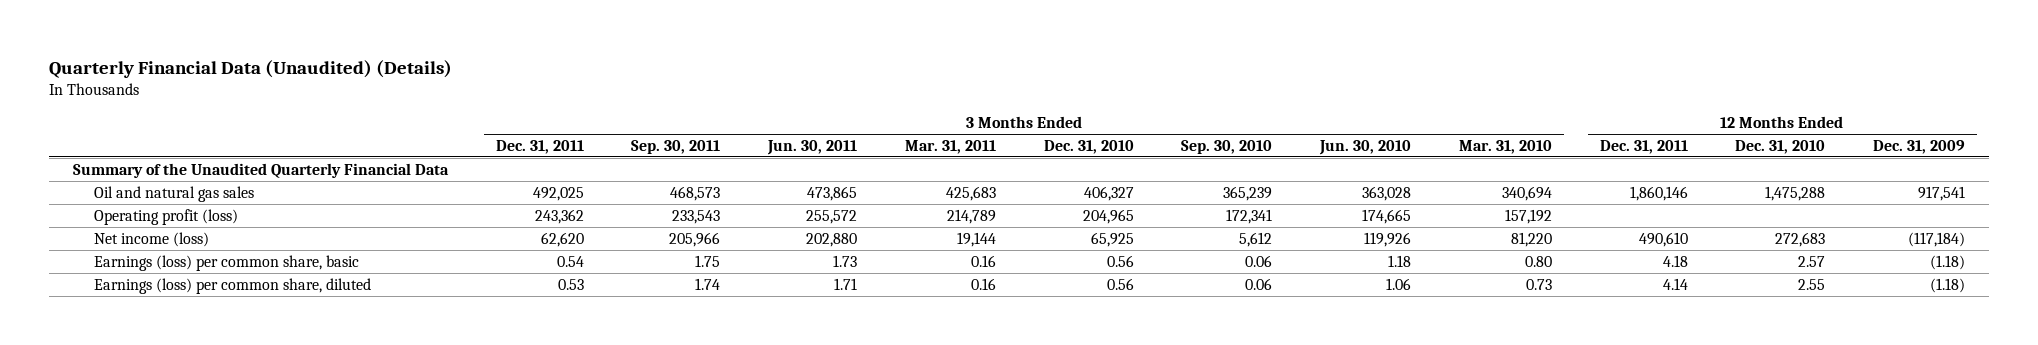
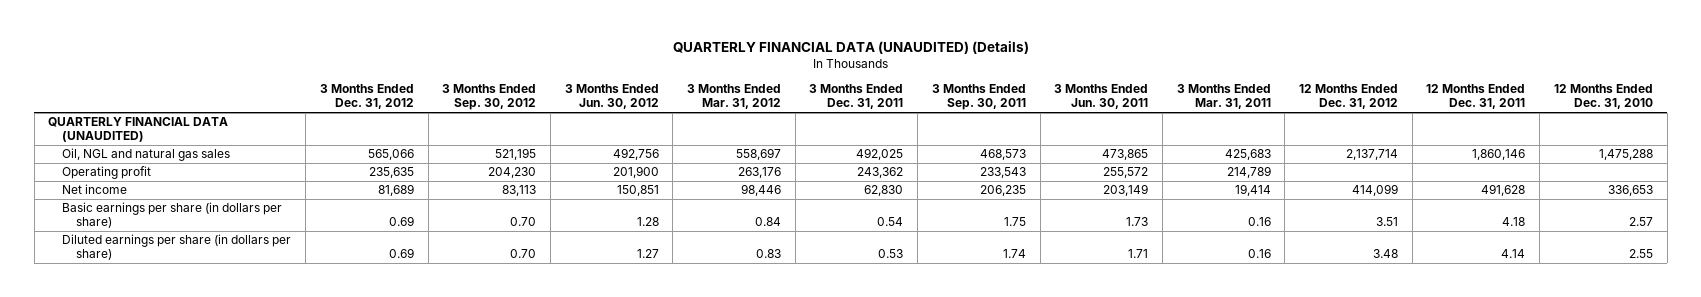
- Quarterly Financial Data (Unaudited) (Details)
+ QUARTERLY FINANCIAL DATA (UNAUDITED) (Details)
- | 3 Months Ended Dec. 31, 2011 | 3 Months Ended Sep. 30, 2011 | 3 Months Ended Jun. 30, 2011 | 3 Months Ended Mar. 31, 2011 | 3 Months Ended Dec. 31, 2010 | 3 Months Ended Sep. 30, 2010 | 3 Months Ended Jun. 30, 2010 | 3 Months Ended Mar. 31, 2010 | 12 Months Ended Dec. 31, 2011 | 12 Months Ended Dec. 31, 2010 | 12 Months Ended Dec. 31, 2009
+ | 3 Months Ended Dec. 31, 2012 | 3 Months Ended Sep. 30, 2012 | 3 Months Ended Jun. 30, 2012 | 3 Months Ended Mar. 31, 2012 | 3 Months Ended Dec. 31, 2011 | 3 Months Ended Sep. 30, 2011 | 3 Months Ended Jun. 30, 2011 | 3 Months Ended Mar. 31, 2011 | 12 Months Ended Dec. 31, 2012 | 12 Months Ended Dec. 31, 2011 | 12 Months Ended Dec. 31, 2010
- Summary of the Unaudited Quarterly Financial Data
- Oil and natural gas sales | 492,025 | 468,573 | 473,865 | 425,683 | 406,327 | 365,239 | 363,028 | 340,694 | 1,860,146 | 1,475,288 | 917,541
- Operating profit (loss) | 243,362 | 233,543 | 255,572 | 214,789 | 204,965 | 172,341 | 174,665 | 157,192 | | |
- Net income (loss) | 62,620 | 205,966 | 202,880 | 19,144 | 65,925 | 5,612 | 119,926 | 81,220 | 490,610 | 272,683 | (117,184)
- Earnings (loss) per common share, basic | 0.54 | 1.75 | 1.73 | 0.16 | 0.56 | 0.06 | 1.18 | 0.80 | 4.18 | 2.57 | (1.18)
- Earnings (loss) per common share, diluted | 0.53 | 1.74 | 1.71 | 0.16 | 0.56 | 0.06 | 1.06 | 0.73 | 4.14 | 2.55 | (1.18)
+ QUARTERLY FINANCIAL DATA (UNAUDITED)
+ Oil, NGL and natural gas sales | 565,066 | 521,195 | 492,756 | 558,697 | 492,025 | 468,573 | 473,865 | 425,683 | 2,137,714 | 1,860,146 | 1,475,288
+ Operating profit | 235,635 | 204,230 | 201,900 | 263,176 | 243,362 | 233,543 | 255,572 | 214,789 | | |
+ Net income | 81,689 | 83,113 | 150,851 | 98,446 | 62,830 | 206,235 | 203,149 | 19,414 | 414,099 | 491,628 | 336,653
+ Basic earnings per share (in dollars per share) | 0.69 | 0.70 | 1.28 | 0.84 | 0.54 | 1.75 | 1.73 | 0.16 | 3.51 | 4.18 | 2.57
+ Diluted earnings per share (in dollars per share) | 0.69 | 0.70 | 1.27 | 0.83 | 0.53 | 1.74 | 1.71 | 0.16 | 3.48 | 4.14 | 2.55

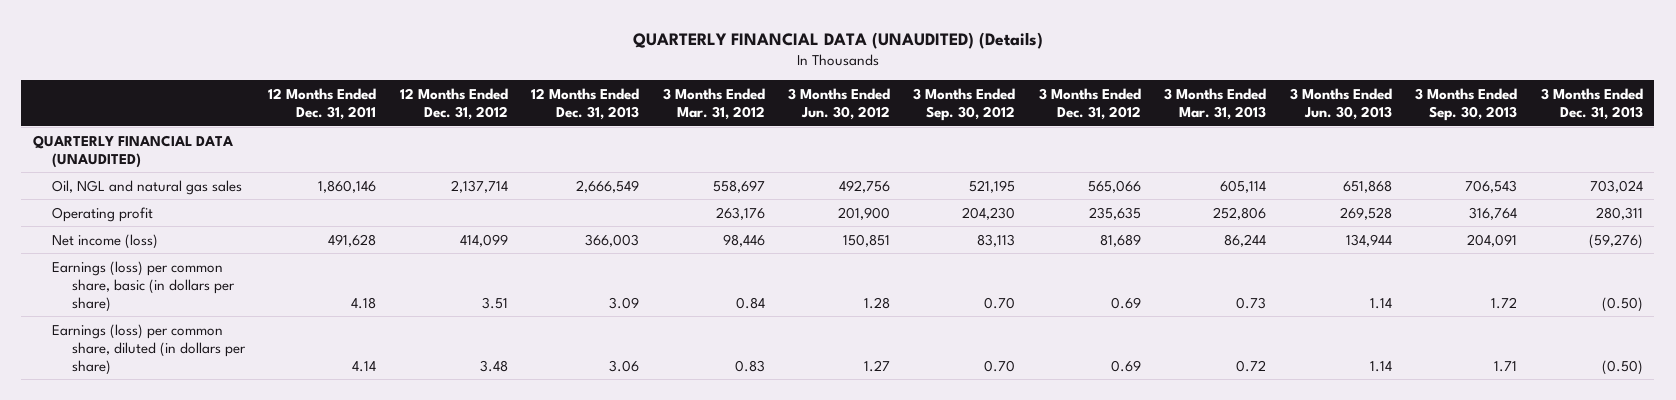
- | 3 Months Ended Dec. 31, 2012 | 3 Months Ended Sep. 30, 2012 | 3 Months Ended Jun. 30, 2012 | 3 Months Ended Mar. 31, 2012 | 3 Months Ended Dec. 31, 2011 | 3 Months Ended Sep. 30, 2011 | 3 Months Ended Jun. 30, 2011 | 3 Months Ended Mar. 31, 2011 | 12 Months Ended Dec. 31, 2012 | 12 Months Ended Dec. 31, 2011 | 12 Months Ended Dec. 31, 2010
+ | 12 Months Ended Dec. 31, 2011 | 12 Months Ended Dec. 31, 2012 | 12 Months Ended Dec. 31, 2013 | 3 Months Ended Mar. 31, 2012 | 3 Months Ended Jun. 30, 2012 | 3 Months Ended Sep. 30, 2012 | 3 Months Ended Dec. 31, 2012 | 3 Months Ended Mar. 31, 2013 | 3 Months Ended Jun. 30, 2013 | 3 Months Ended Sep. 30, 2013 | 3 Months Ended Dec. 31, 2013
- Net income | 81,689 | 83,113 | 150,851 | 98,446 | 62,830 | 206,235 | 203,149 | 19,414 | 414,099 | 491,628 | 336,653
- Basic earnings per share (in dollars per share) | 0.69 | 0.70 | 1.28 | 0.84 | 0.54 | 1.75 | 1.73 | 0.16 | 3.51 | 4.18 | 2.57
- Diluted earnings per share (in dollars per share) | 0.69 | 0.70 | 1.27 | 0.83 | 0.53 | 1.74 | 1.71 | 0.16 | 3.48 | 4.14 | 2.55
+ Net income (loss) | 491,628 | 414,099 | 366,003 | 98,446 | 150,851 | 83,113 | 81,689 | 86,244 | 134,944 | 204,091 | (59,276)
+ Earnings (loss) per common share, basic (in dollars per share) | 4.18 | 3.51 | 3.09 | 0.84 | 1.28 | 0.70 | 0.69 | 0.73 | 1.14 | 1.72 | (0.50)
+ Earnings (loss) per common share, diluted (in dollars per share) | 4.14 | 3.48 | 3.06 | 0.83 | 1.27 | 0.70 | 0.69 | 0.72 | 1.14 | 1.71 | (0.50)

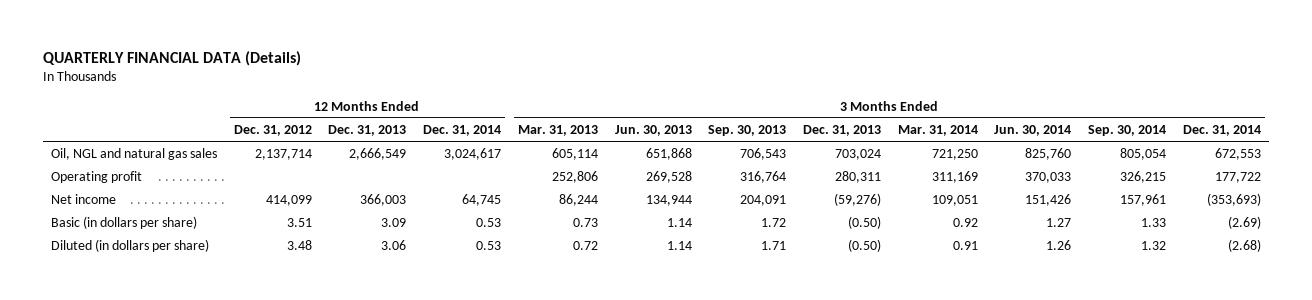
- QUARTERLY FINANCIAL DATA (UNAUDITED) (Details)
+ QUARTERLY FINANCIAL DATA (Details)
- | 12 Months Ended Dec. 31, 2011 | 12 Months Ended Dec. 31, 2012 | 12 Months Ended Dec. 31, 2013 | 3 Months Ended Mar. 31, 2012 | 3 Months Ended Jun. 30, 2012 | 3 Months Ended Sep. 30, 2012 | 3 Months Ended Dec. 31, 2012 | 3 Months Ended Mar. 31, 2013 | 3 Months Ended Jun. 30, 2013 | 3 Months Ended Sep. 30, 2013 | 3 Months Ended Dec. 31, 2013
+ | 12 Months Ended Dec. 31, 2012 | 12 Months Ended Dec. 31, 2013 | 12 Months Ended Dec. 31, 2014 | 3 Months Ended Mar. 31, 2013 | 3 Months Ended Jun. 30, 2013 | 3 Months Ended Sep. 30, 2013 | 3 Months Ended Dec. 31, 2013 | 3 Months Ended Mar. 31, 2014 | 3 Months Ended Jun. 30, 2014 | 3 Months Ended Sep. 30, 2014 | 3 Months Ended Dec. 31, 2014
- QUARTERLY FINANCIAL DATA (UNAUDITED)
- Net income (loss) | 491,628 | 414,099 | 366,003 | 98,446 | 150,851 | 83,113 | 81,689 | 86,244 | 134,944 | 204,091 | (59,276)
- Earnings (loss) per common share, basic (in dollars per share) | 4.18 | 3.51 | 3.09 | 0.84 | 1.28 | 0.70 | 0.69 | 0.73 | 1.14 | 1.72 | (0.50)
- Earnings (loss) per common share, diluted (in dollars per share) | 4.14 | 3.48 | 3.06 | 0.83 | 1.27 | 0.70 | 0.69 | 0.72 | 1.14 | 1.71 | (0.50)
+ Net income | 414,099 | 366,003 | 64,745 | 86,244 | 134,944 | 204,091 | (59,276) | 109,051 | 151,426 | 157,961 | (353,693)
+ Basic (in dollars per share) | 3.51 | 3.09 | 0.53 | 0.73 | 1.14 | 1.72 | (0.50) | 0.92 | 1.27 | 1.33 | (2.69)
+ Diluted (in dollars per share) | 3.48 | 3.06 | 0.53 | 0.72 | 1.14 | 1.71 | (0.50) | 0.91 | 1.26 | 1.32 | (2.68)

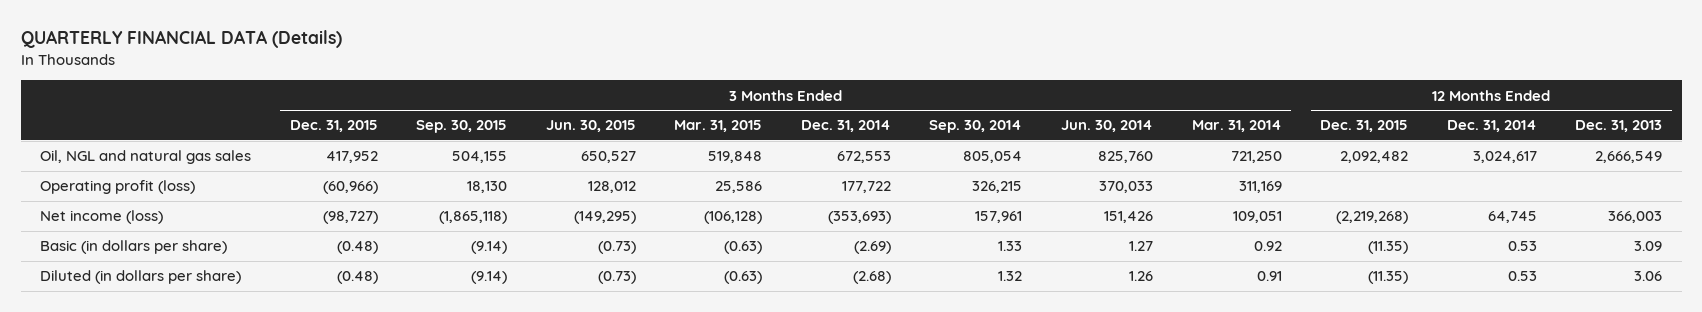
- | 12 Months Ended Dec. 31, 2012 | 12 Months Ended Dec. 31, 2013 | 12 Months Ended Dec. 31, 2014 | 3 Months Ended Mar. 31, 2013 | 3 Months Ended Jun. 30, 2013 | 3 Months Ended Sep. 30, 2013 | 3 Months Ended Dec. 31, 2013 | 3 Months Ended Mar. 31, 2014 | 3 Months Ended Jun. 30, 2014 | 3 Months Ended Sep. 30, 2014 | 3 Months Ended Dec. 31, 2014
+ | 3 Months Ended Dec. 31, 2015 | 3 Months Ended Sep. 30, 2015 | 3 Months Ended Jun. 30, 2015 | 3 Months Ended Mar. 31, 2015 | 3 Months Ended Dec. 31, 2014 | 3 Months Ended Sep. 30, 2014 | 3 Months Ended Jun. 30, 2014 | 3 Months Ended Mar. 31, 2014 | 12 Months Ended Dec. 31, 2015 | 12 Months Ended Dec. 31, 2014 | 12 Months Ended Dec. 31, 2013
- Operating profit | | | | 252,806 | 269,528 | 316,764 | 280,311 | 311,169 | 370,033 | 326,215 | 177,722
- Net income | 414,099 | 366,003 | 64,745 | 86,244 | 134,944 | 204,091 | (59,276) | 109,051 | 151,426 | 157,961 | (353,693)
+ Operating profit (loss) | (60,966) | 18,130 | 128,012 | 25,586 | 177,722 | 326,215 | 370,033 | 311,169 | | |
+ Net income (loss) | (98,727) | (1,865,118) | (149,295) | (106,128) | (353,693) | 157,961 | 151,426 | 109,051 | (2,219,268) | 64,745 | 366,003

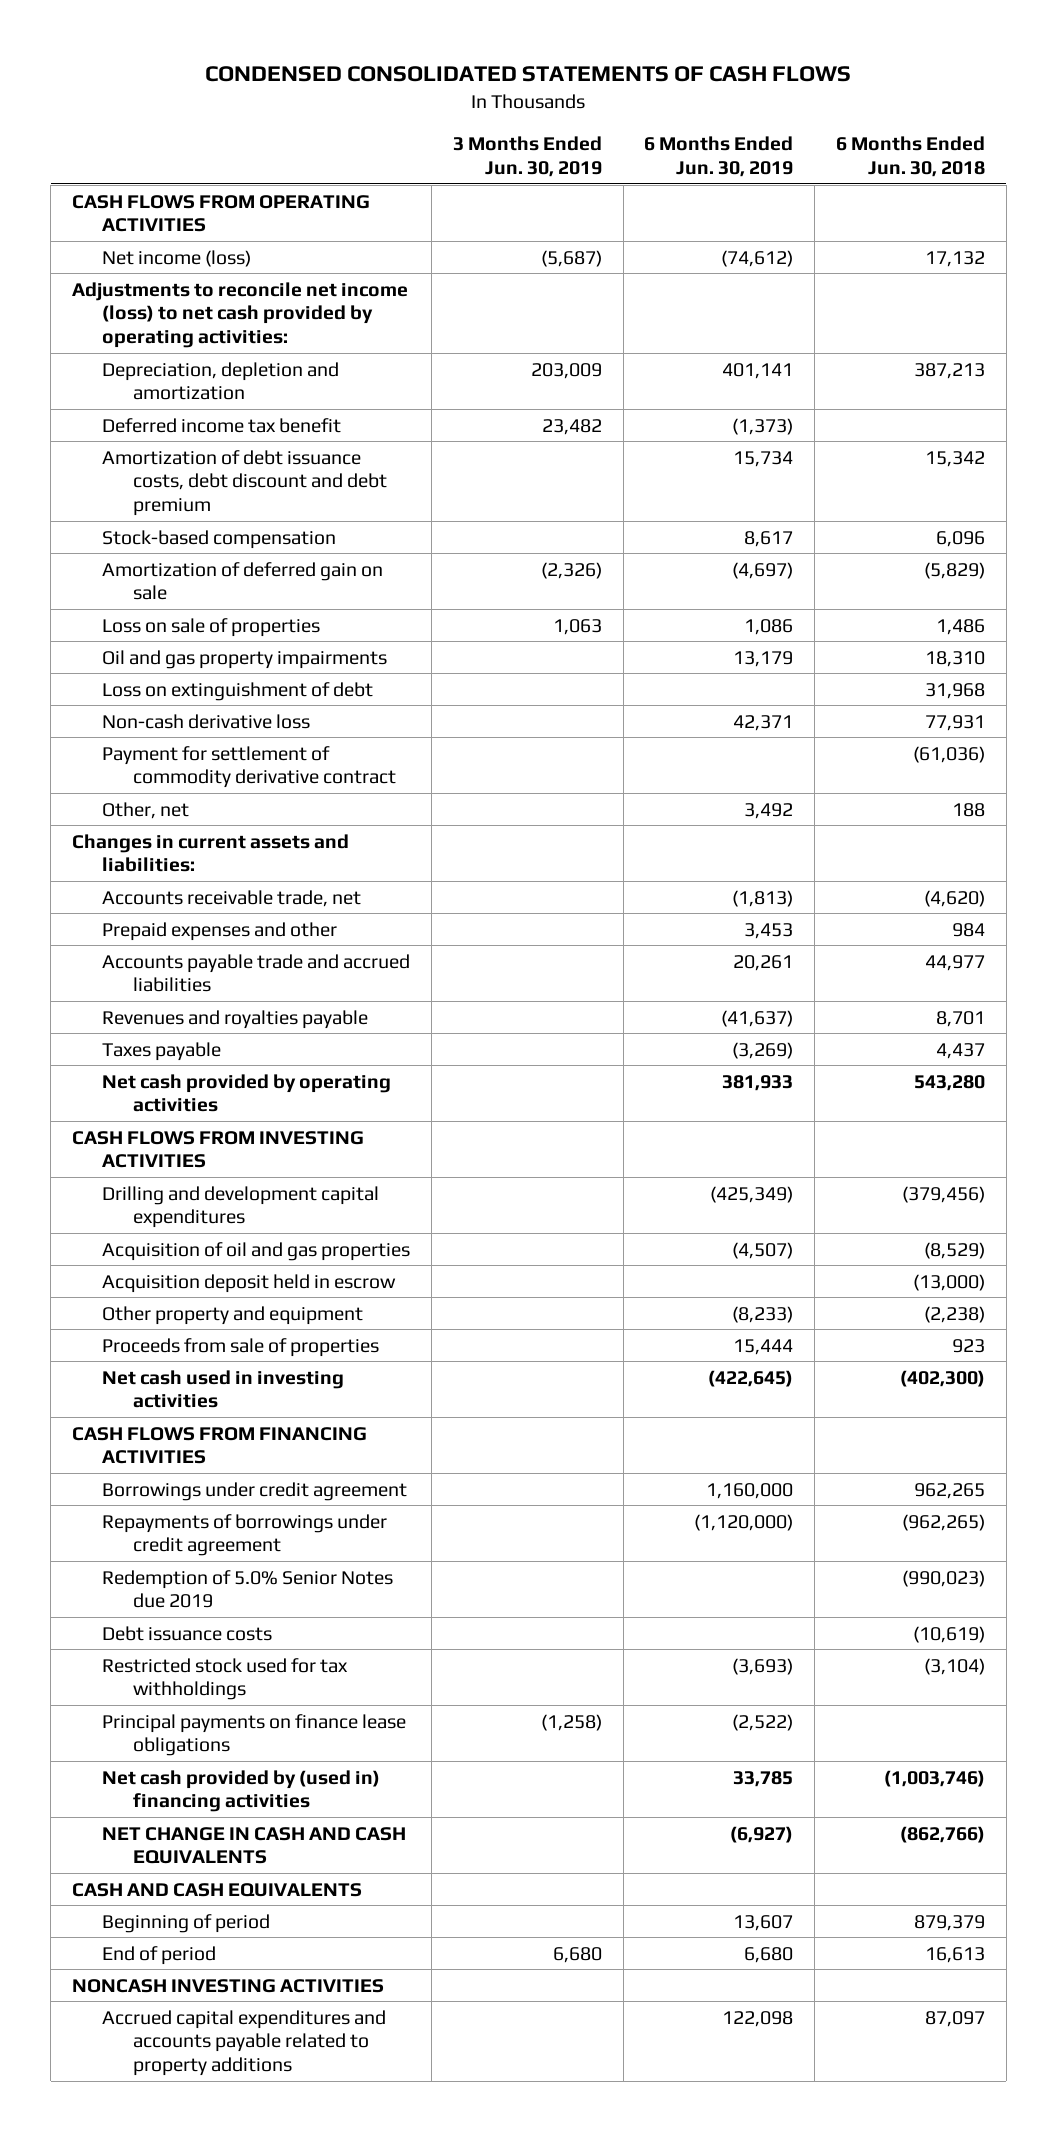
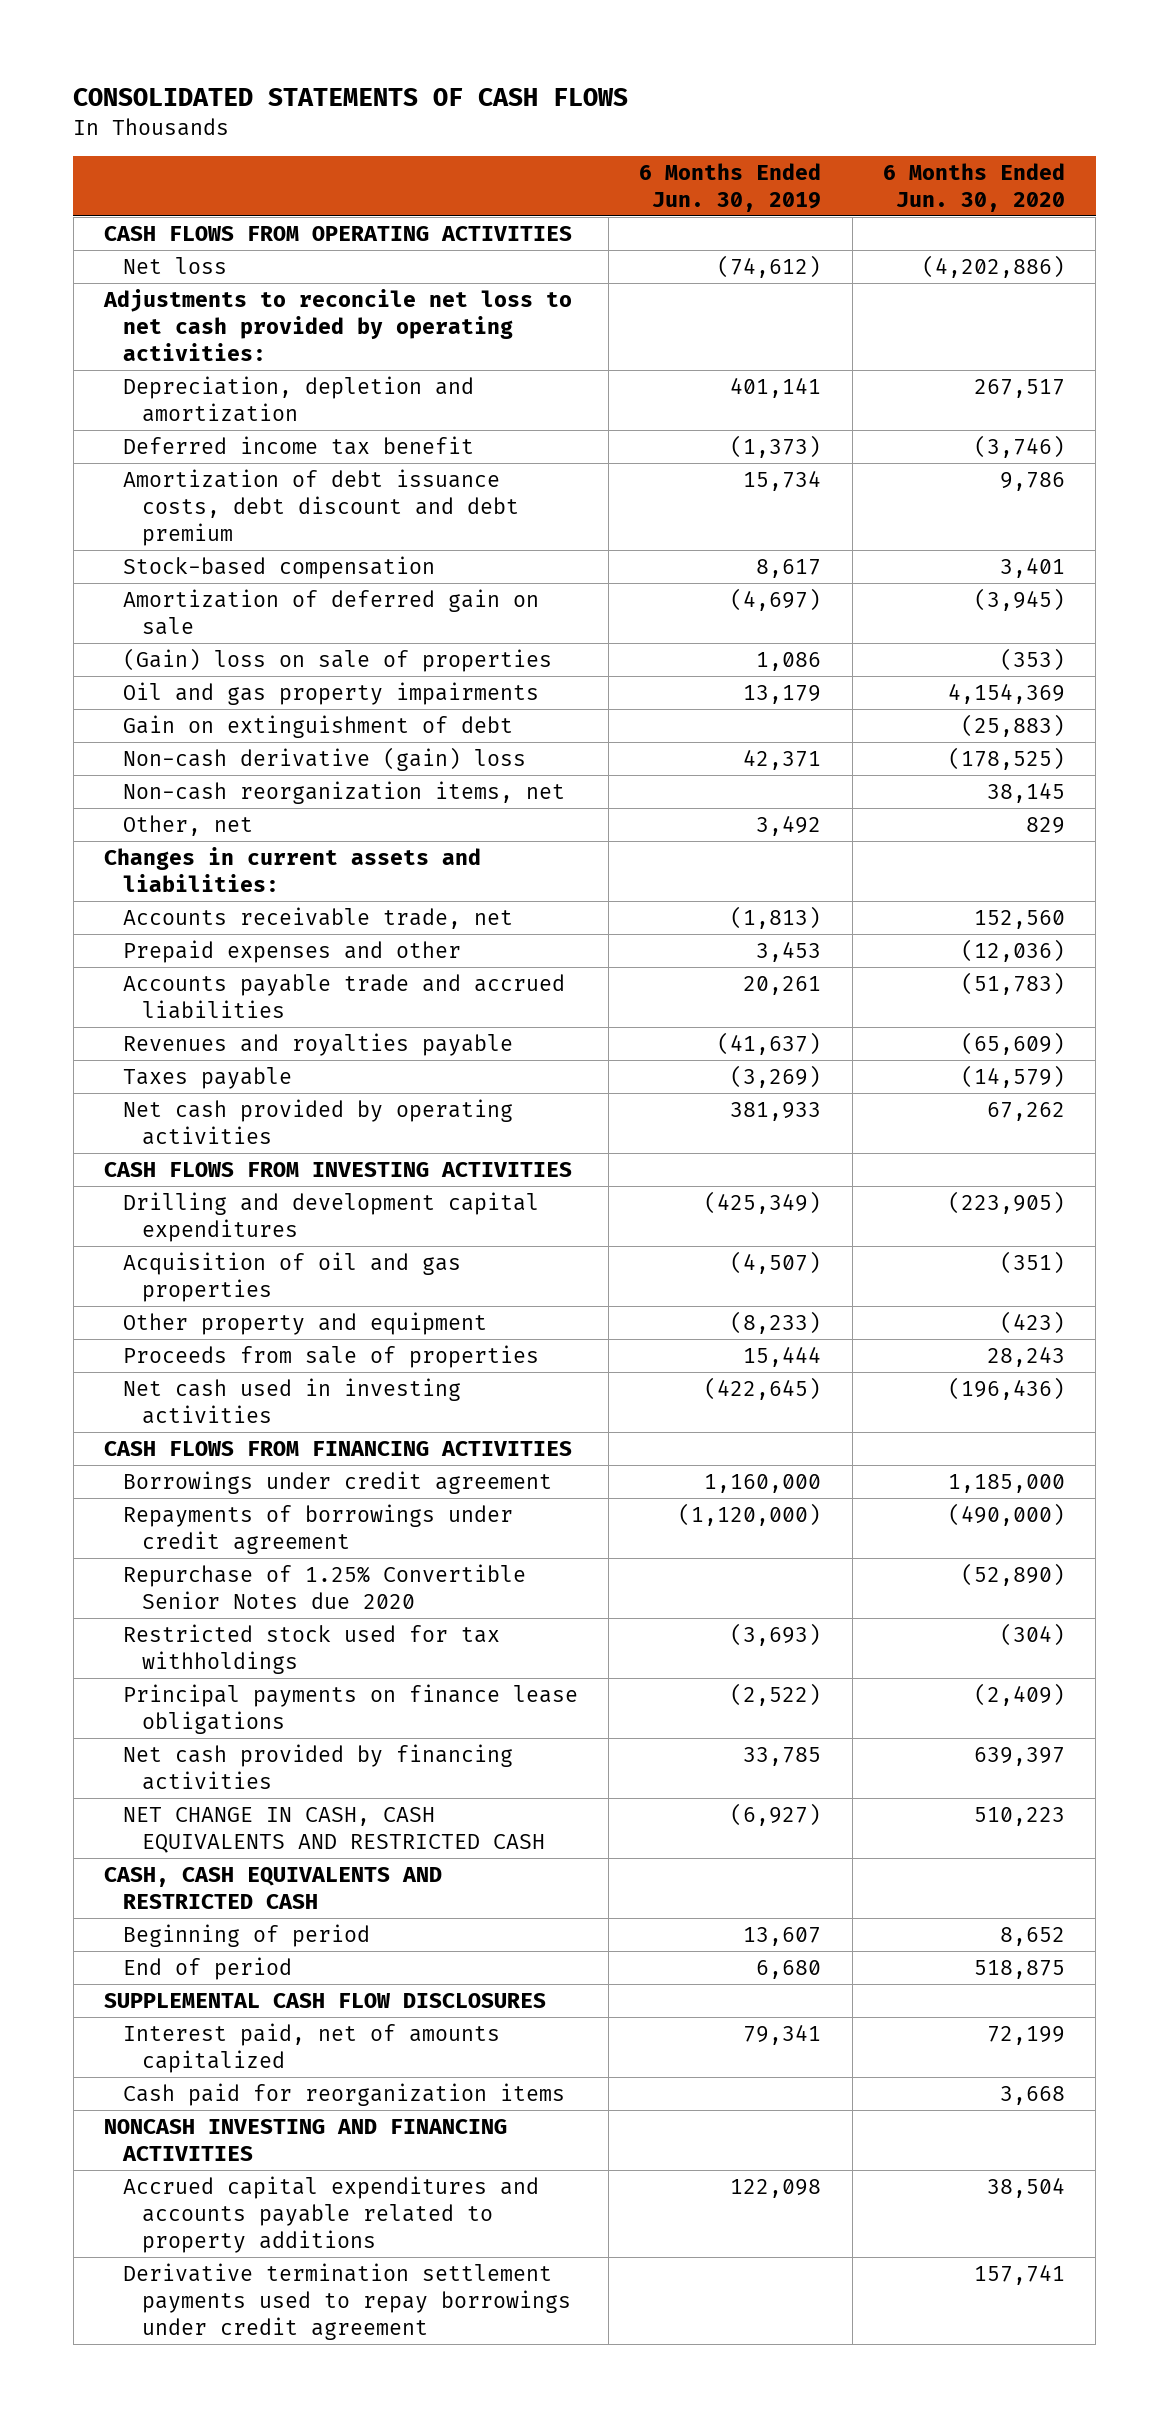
- CONDENSED CONSOLIDATED STATEMENTS OF CASH FLOWS
+ CONSOLIDATED STATEMENTS OF CASH FLOWS
- | 3 Months Ended Jun. 30, 2019 | 6 Months Ended Jun. 30, 2019 | 6 Months Ended Jun. 30, 2018
+ | 6 Months Ended Jun. 30, 2019 | 6 Months Ended Jun. 30, 2020
- Net income (loss) | (5,687) | (74,612) | 17,132
- Adjustments to reconcile net income (loss) to net cash provided by operating activities:
+ Net loss | (74,612) | (4,202,886)
+ Adjustments to reconcile net loss to net cash provided by operating activities:
- Loss on sale of properties | 1,063 | 1,086 | 1,486
+ (Gain) loss on sale of properties | 1,086 | (353)
- Loss on extinguishment of debt | | | 31,968
- Non-cash derivative loss | | 42,371 | 77,931
- Payment for settlement of commodity derivative contract | | | (61,036)
+ Gain on extinguishment of debt | | (25,883)
+ Non-cash derivative (gain) loss | 42,371 | (178,525)
+ Non-cash reorganization items, net | | 38,145
- Acquisition deposit held in escrow | | | (13,000)
- Redemption of 5.0% Senior Notes due 2019 | | | (990,023)
- Debt issuance costs | | | (10,619)
+ Repurchase of 1.25% Convertible Senior Notes due 2020 | | (52,890)
- Net cash provided by (used in) financing activities | | 33,785 | (1,003,746)
- NET CHANGE IN CASH AND CASH EQUIVALENTS | | (6,927) | (862,766)
- CASH AND CASH EQUIVALENTS
+ Net cash provided by financing activities | 33,785 | 639,397
+ NET CHANGE IN CASH, CASH EQUIVALENTS AND RESTRICTED CASH | (6,927) | 510,223
+ CASH, CASH EQUIVALENTS AND RESTRICTED CASH
- NONCASH INVESTING ACTIVITIES
+ SUPPLEMENTAL CASH FLOW DISCLOSURES
+ Interest paid, net of amounts capitalized | 79,341 | 72,199
+ Cash paid for reorganization items | | 3,668
+ NONCASH INVESTING AND FINANCING ACTIVITIES
+ Derivative termination settlement payments used to repay borrowings under credit agreement | | 157,741

